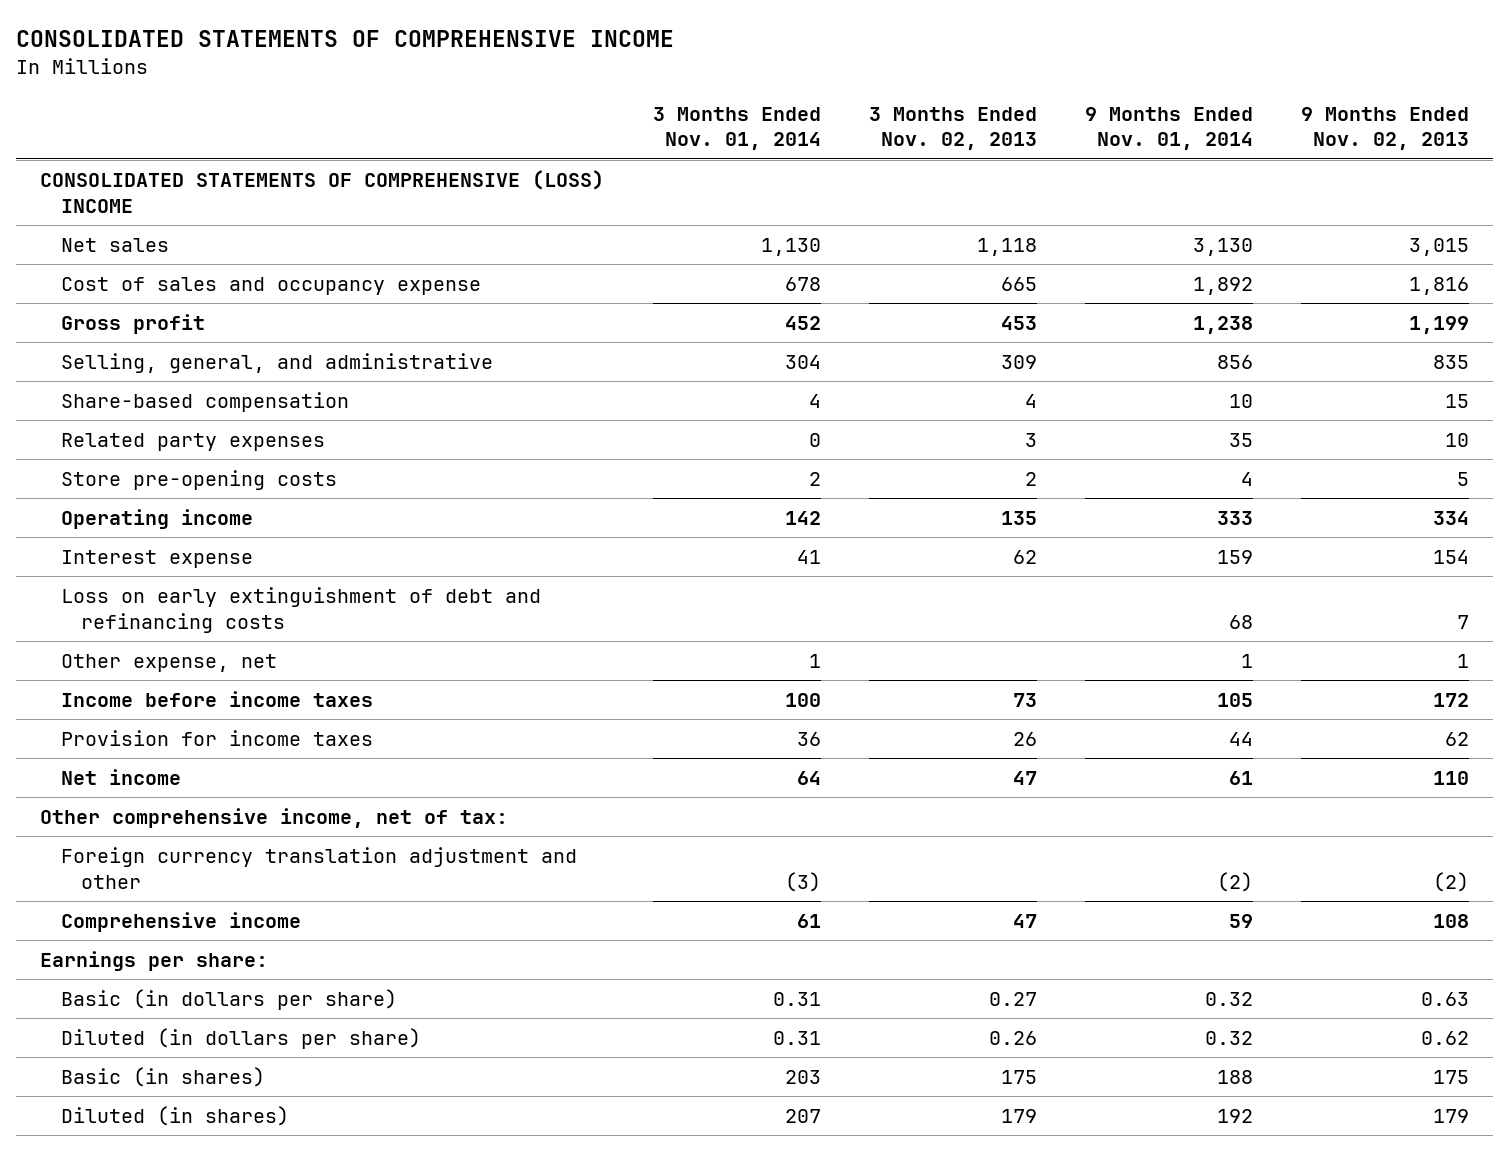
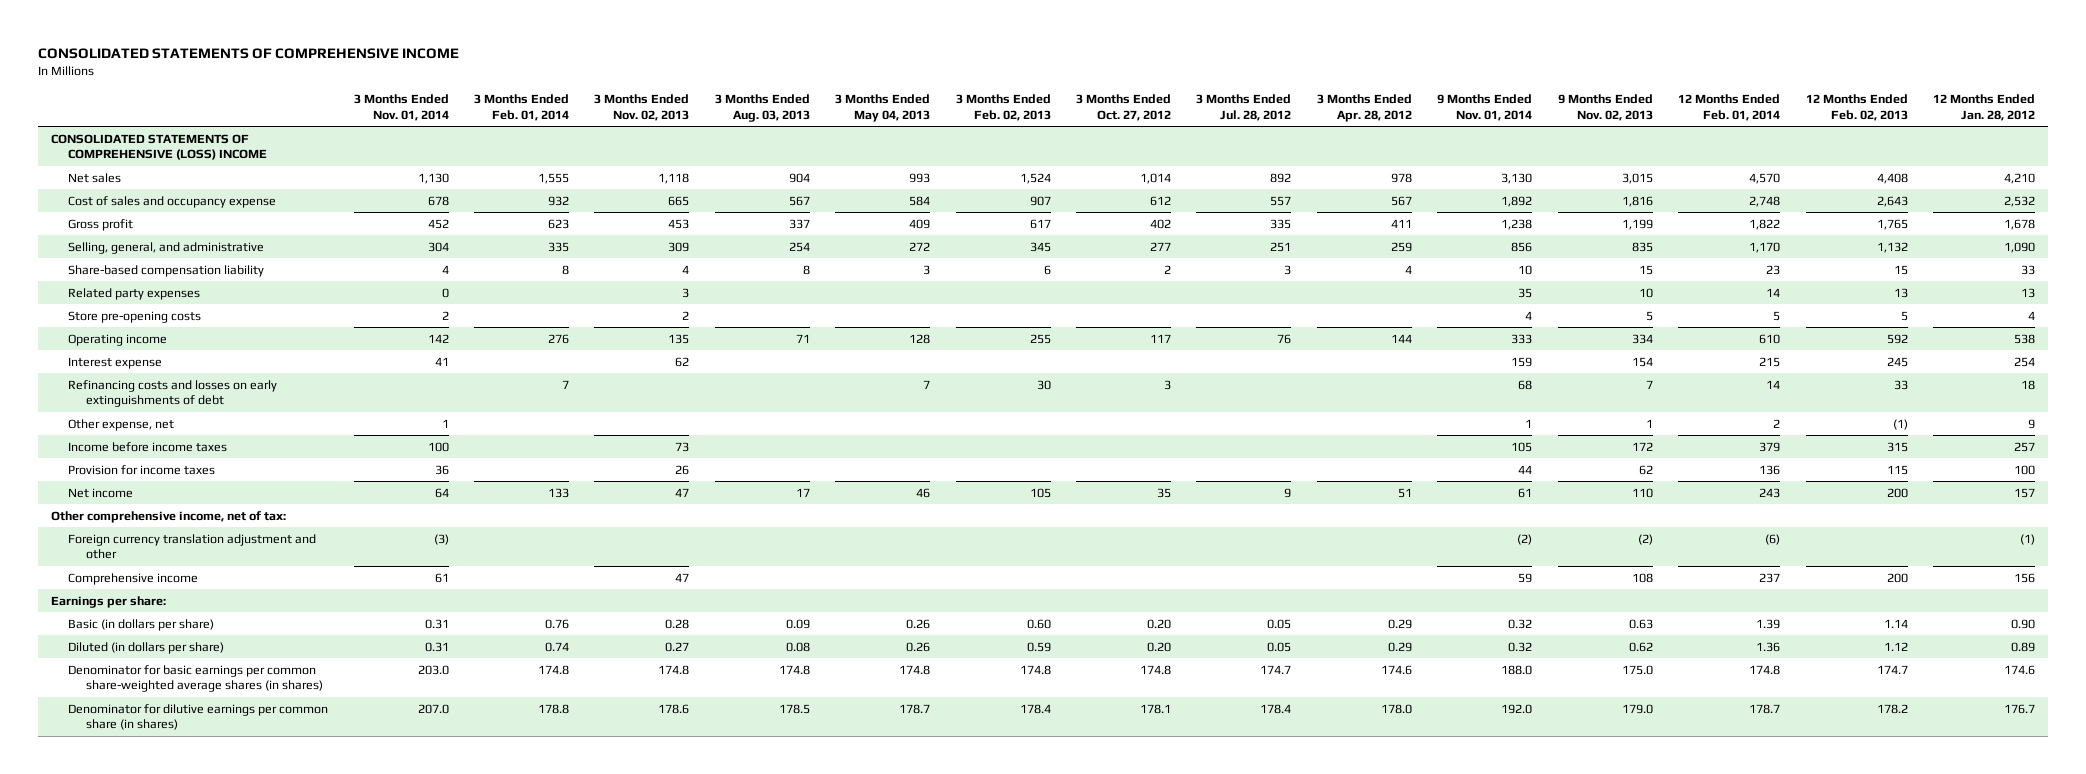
- | 3 Months Ended Nov. 01, 2014 | 3 Months Ended Nov. 02, 2013 | 9 Months Ended Nov. 01, 2014 | 9 Months Ended Nov. 02, 2013
+ | 3 Months Ended Nov. 01, 2014 | 3 Months Ended Feb. 01, 2014 | 3 Months Ended Nov. 02, 2013 | 3 Months Ended Aug. 03, 2013 | 3 Months Ended May 04, 2013 | 3 Months Ended Feb. 02, 2013 | 3 Months Ended Oct. 27, 2012 | 3 Months Ended Jul. 28, 2012 | 3 Months Ended Apr. 28, 2012 | 9 Months Ended Nov. 01, 2014 | 9 Months Ended Nov. 02, 2013 | 12 Months Ended Feb. 01, 2014 | 12 Months Ended Feb. 02, 2013 | 12 Months Ended Jan. 28, 2012
- Share-based compensation | 4 | 4 | 10 | 15
+ Share-based compensation liability | 4 | 8 | 4 | 8 | 3 | 6 | 2 | 3 | 4 | 10 | 15 | 23 | 15 | 33
- Loss on early extinguishment of debt and refinancing costs | | | 68 | 7
+ Refinancing costs and losses on early extinguishments of debt | | 7 | | | 7 | 30 | 3 | | | 68 | 7 | 14 | 33 | 18
- Basic (in dollars per share) | 0.31 | 0.27 | 0.32 | 0.63
- Diluted (in dollars per share) | 0.31 | 0.26 | 0.32 | 0.62
- Basic (in shares) | 203 | 175 | 188 | 175
- Diluted (in shares) | 207 | 179 | 192 | 179
+ Basic (in dollars per share) | 0.31 | 0.76 | 0.28 | 0.09 | 0.26 | 0.60 | 0.20 | 0.05 | 0.29 | 0.32 | 0.63 | 1.39 | 1.14 | 0.90
+ Diluted (in dollars per share) | 0.31 | 0.74 | 0.27 | 0.08 | 0.26 | 0.59 | 0.20 | 0.05 | 0.29 | 0.32 | 0.62 | 1.36 | 1.12 | 0.89
+ Denominator for basic earnings per common share-weighted average shares (in shares) | 203.0 | 174.8 | 174.8 | 174.8 | 174.8 | 174.8 | 174.8 | 174.7 | 174.6 | 188.0 | 175.0 | 174.8 | 174.7 | 174.6
+ Denominator for dilutive earnings per common share (in shares) | 207.0 | 178.8 | 178.6 | 178.5 | 178.7 | 178.4 | 178.1 | 178.4 | 178.0 | 192.0 | 179.0 | 178.7 | 178.2 | 176.7

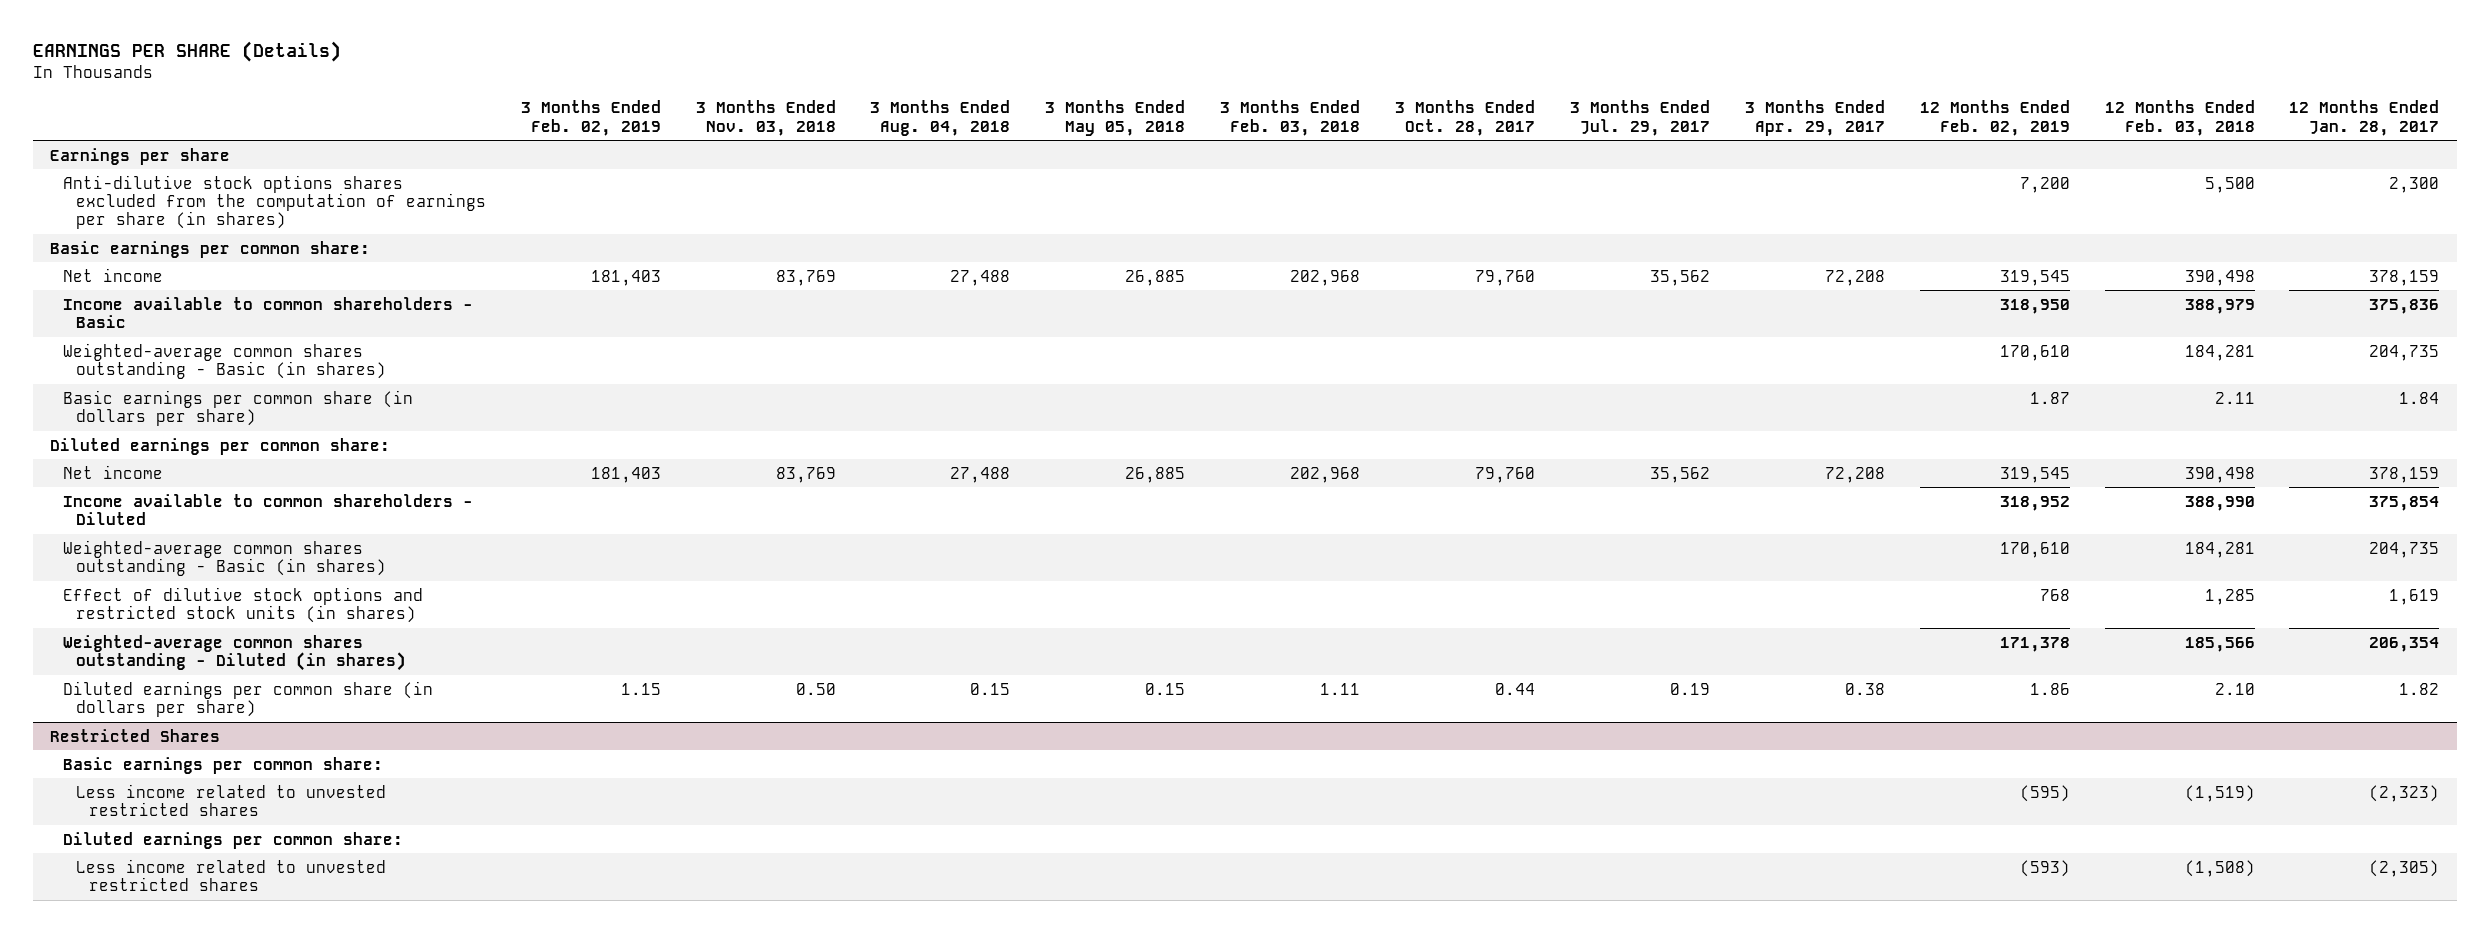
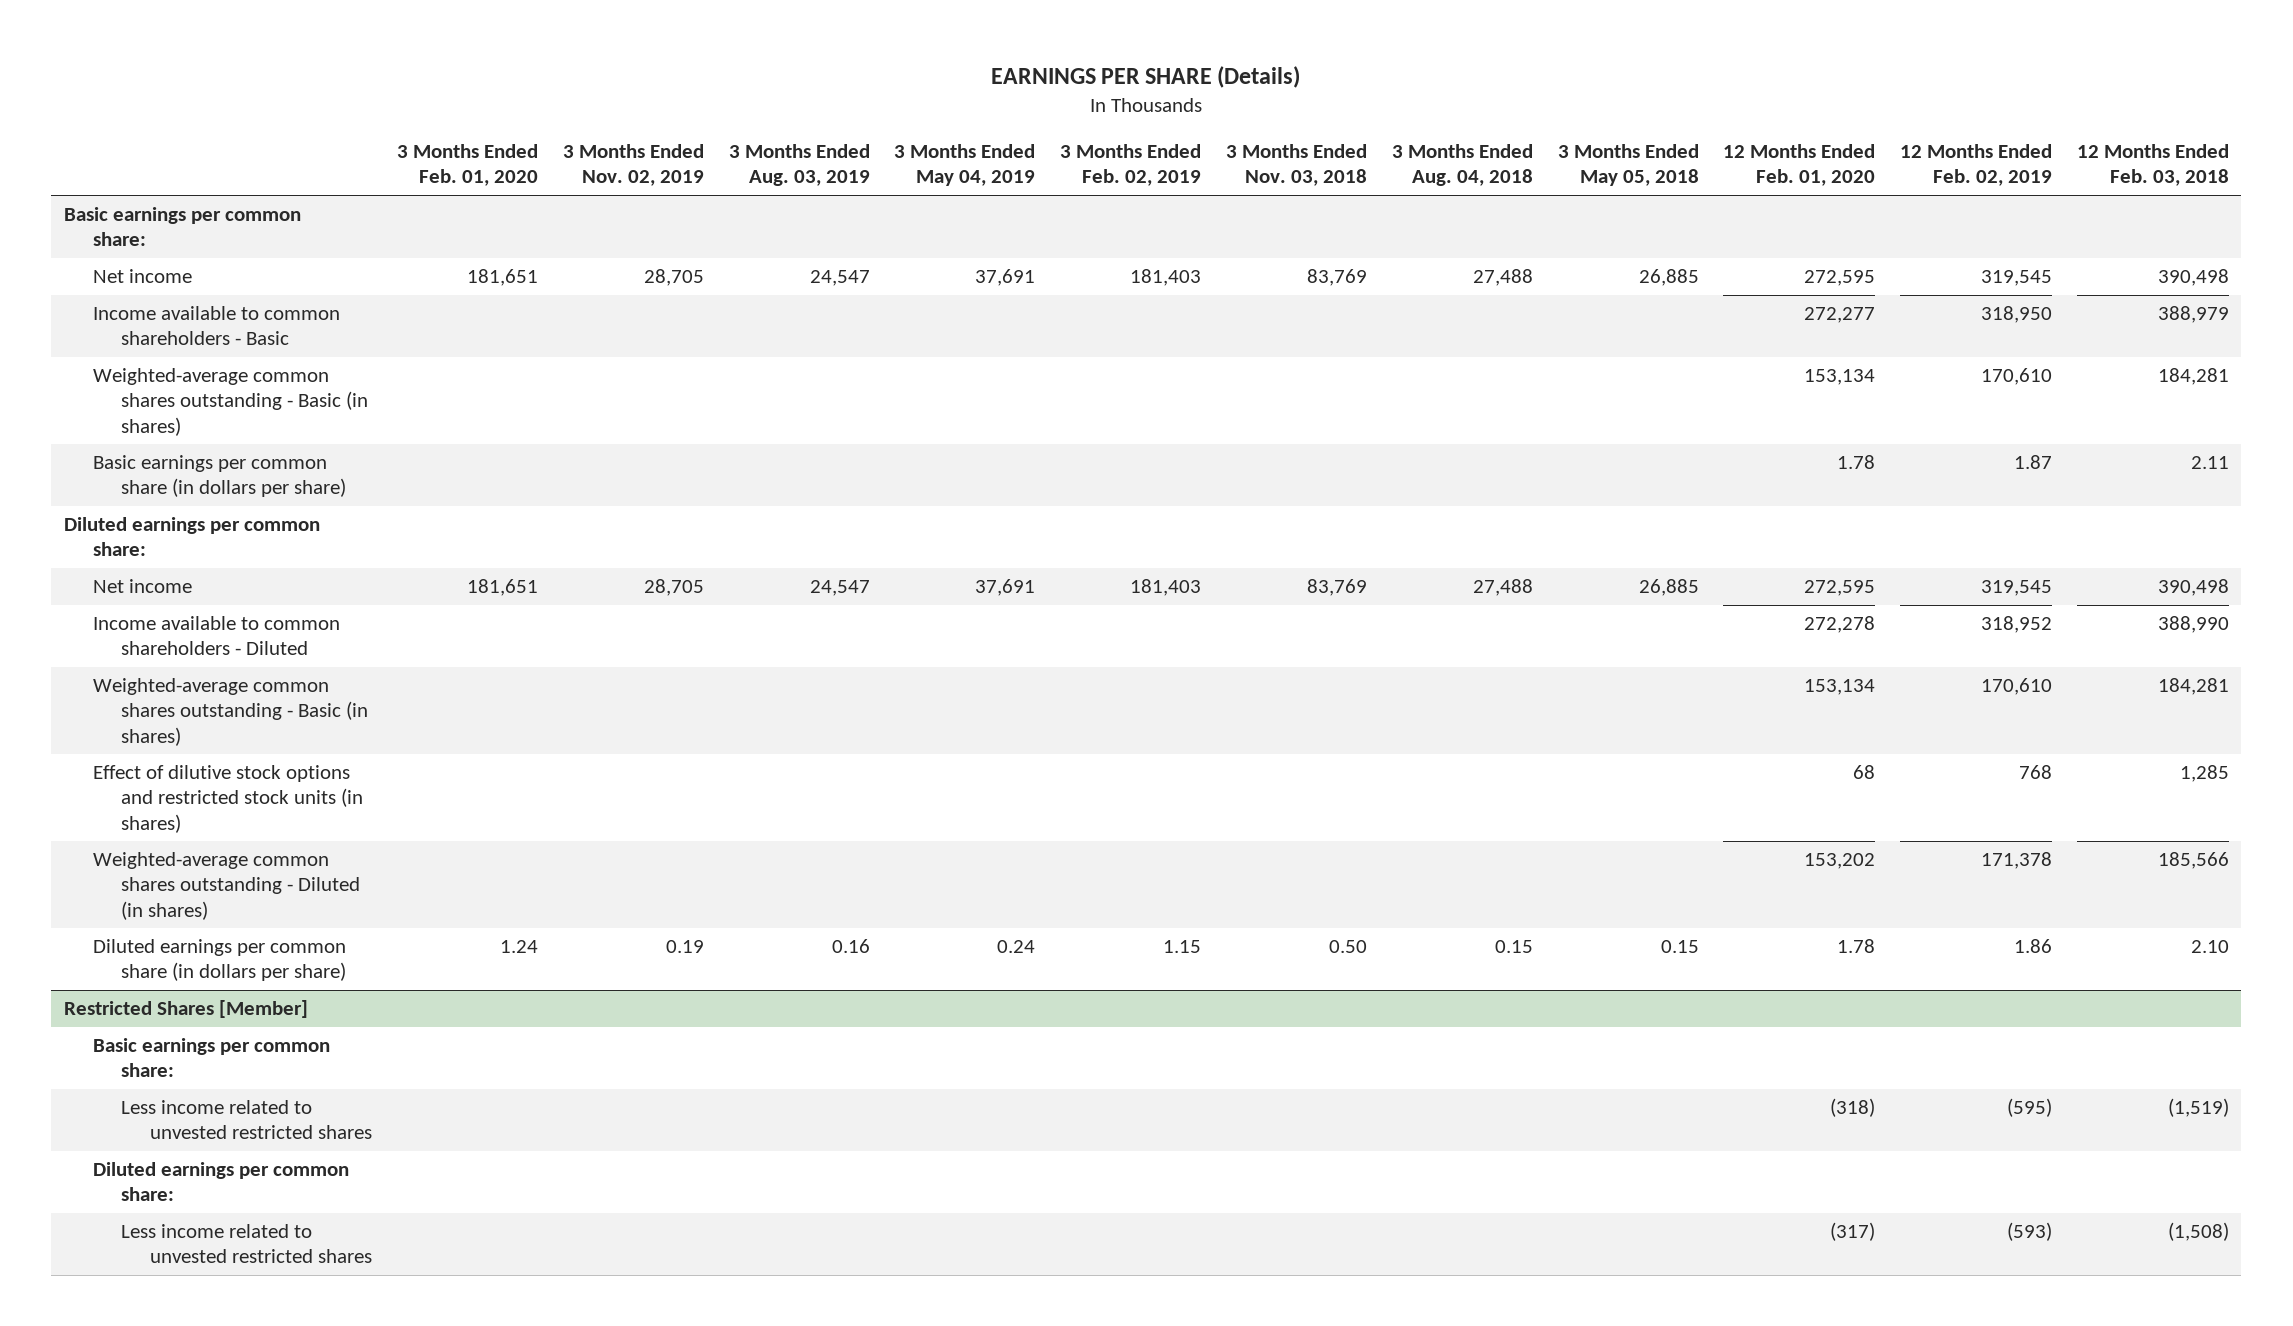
- | 3 Months Ended Feb. 02, 2019 | 3 Months Ended Nov. 03, 2018 | 3 Months Ended Aug. 04, 2018 | 3 Months Ended May 05, 2018 | 3 Months Ended Feb. 03, 2018 | 3 Months Ended Oct. 28, 2017 | 3 Months Ended Jul. 29, 2017 | 3 Months Ended Apr. 29, 2017 | 12 Months Ended Feb. 02, 2019 | 12 Months Ended Feb. 03, 2018 | 12 Months Ended Jan. 28, 2017
+ | 3 Months Ended Feb. 01, 2020 | 3 Months Ended Nov. 02, 2019 | 3 Months Ended Aug. 03, 2019 | 3 Months Ended May 04, 2019 | 3 Months Ended Feb. 02, 2019 | 3 Months Ended Nov. 03, 2018 | 3 Months Ended Aug. 04, 2018 | 3 Months Ended May 05, 2018 | 12 Months Ended Feb. 01, 2020 | 12 Months Ended Feb. 02, 2019 | 12 Months Ended Feb. 03, 2018
- Earnings per share
- Anti-dilutive stock options shares excluded from the computation of earnings per share (in shares) | | | | | | | | | 7,200 | 5,500 | 2,300
- Restricted Shares
+ Restricted Shares [Member]

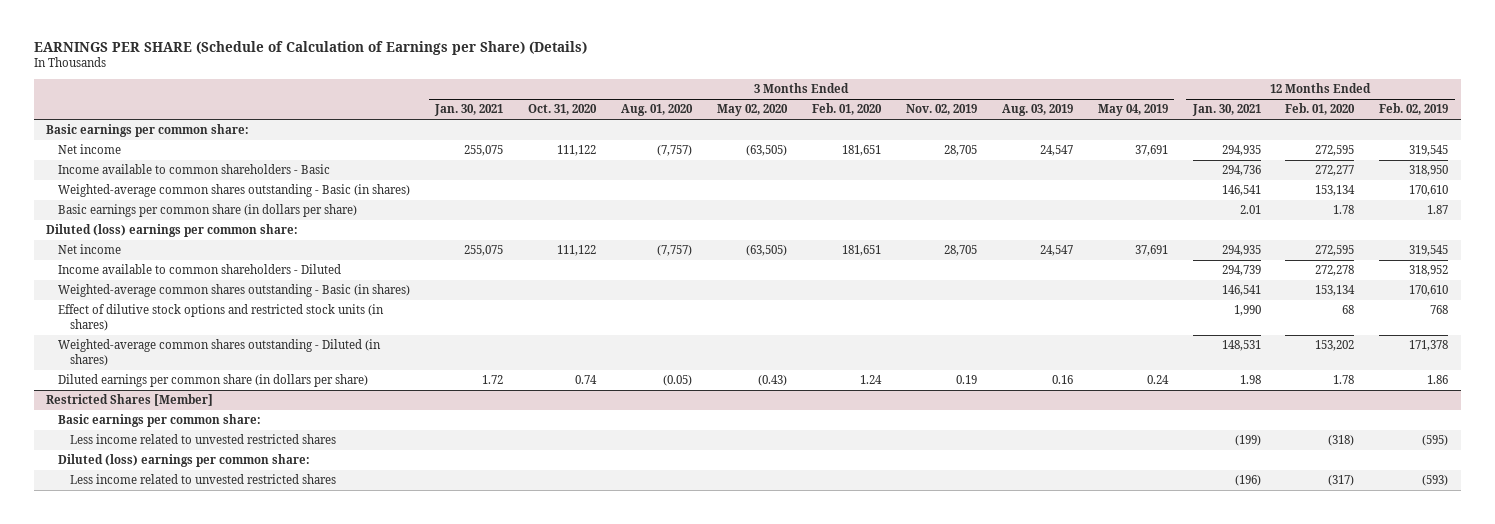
- EARNINGS PER SHARE (Details)
+ EARNINGS PER SHARE (Schedule of Calculation of Earnings per Share) (Details)
- | 3 Months Ended Feb. 01, 2020 | 3 Months Ended Nov. 02, 2019 | 3 Months Ended Aug. 03, 2019 | 3 Months Ended May 04, 2019 | 3 Months Ended Feb. 02, 2019 | 3 Months Ended Nov. 03, 2018 | 3 Months Ended Aug. 04, 2018 | 3 Months Ended May 05, 2018 | 12 Months Ended Feb. 01, 2020 | 12 Months Ended Feb. 02, 2019 | 12 Months Ended Feb. 03, 2018
+ | 3 Months Ended Jan. 30, 2021 | 3 Months Ended Oct. 31, 2020 | 3 Months Ended Aug. 01, 2020 | 3 Months Ended May 02, 2020 | 3 Months Ended Feb. 01, 2020 | 3 Months Ended Nov. 02, 2019 | 3 Months Ended Aug. 03, 2019 | 3 Months Ended May 04, 2019 | 12 Months Ended Jan. 30, 2021 | 12 Months Ended Feb. 01, 2020 | 12 Months Ended Feb. 02, 2019
- Diluted earnings per common share:
+ Diluted (loss) earnings per common share:
@ Restricted Shares [Member]
- Diluted earnings per common share:
+ Diluted (loss) earnings per common share:

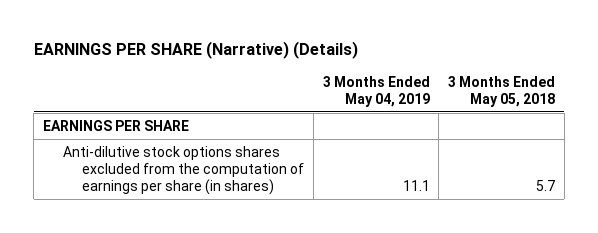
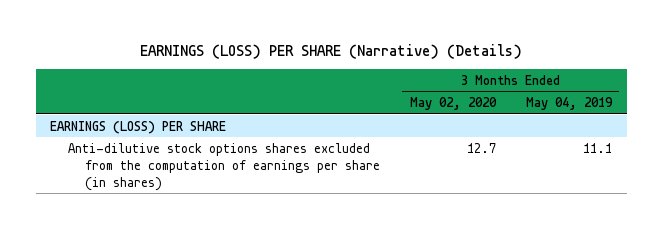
- EARNINGS PER SHARE (Narrative) (Details)
+ EARNINGS (LOSS) PER SHARE (Narrative) (Details)
- | 3 Months Ended May 04, 2019 | 3 Months Ended May 05, 2018
+ | 3 Months Ended May 02, 2020 | 3 Months Ended May 04, 2019
- EARNINGS PER SHARE
+ EARNINGS (LOSS) PER SHARE

